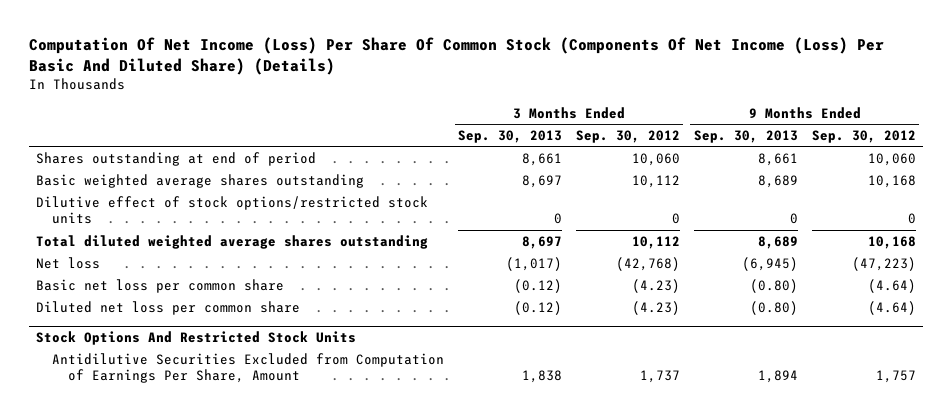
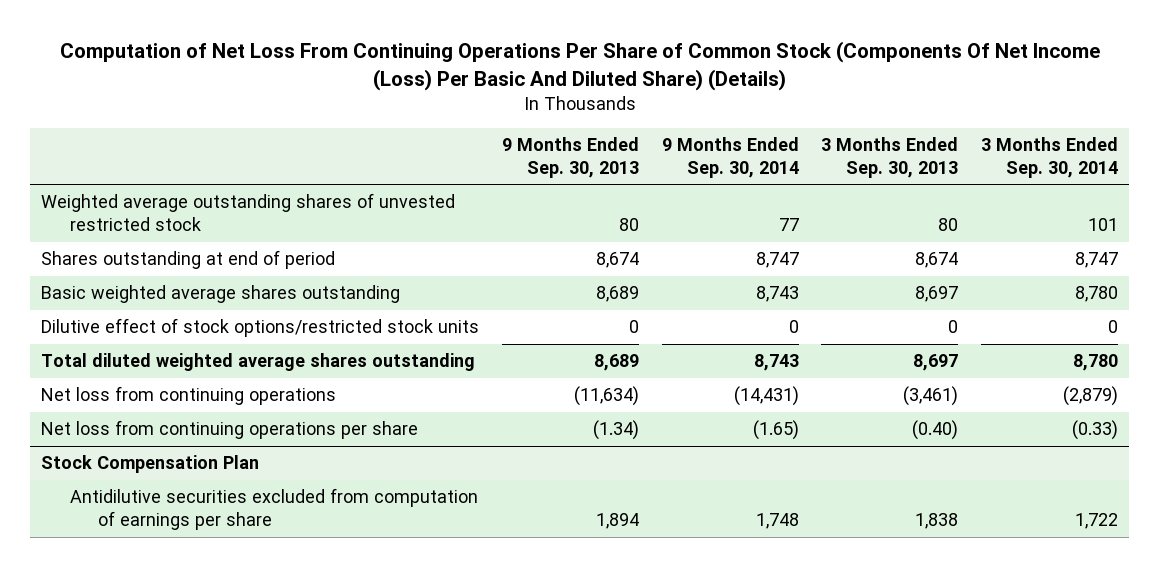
- Computation Of Net Income (Loss) Per Share Of Common Stock (Components Of Net Income (Loss) Per Basic And Diluted Share) (Details)
+ Computation of Net Loss From Continuing Operations Per Share of Common Stock (Components Of Net Income (Loss) Per Basic And Diluted Share) (Details)
- | 3 Months Ended Sep. 30, 2013 | 3 Months Ended Sep. 30, 2012 | 9 Months Ended Sep. 30, 2013 | 9 Months Ended Sep. 30, 2012
+ | 9 Months Ended Sep. 30, 2013 | 9 Months Ended Sep. 30, 2014 | 3 Months Ended Sep. 30, 2013 | 3 Months Ended Sep. 30, 2014
- Shares outstanding at end of period | 8,661 | 10,060 | 8,661 | 10,060
+ Weighted average outstanding shares of unvested restricted stock | 80 | 77 | 80 | 101
+ Shares outstanding at end of period | 8,674 | 8,747 | 8,674 | 8,747
- Net loss | (1,017) | (42,768) | (6,945) | (47,223)
- Basic net loss per common share | (0.12) | (4.23) | (0.80) | (4.64)
- Diluted net loss per common share | (0.12) | (4.23) | (0.80) | (4.64)
- Stock Options And Restricted Stock Units
- Antidilutive Securities Excluded from Computation of Earnings Per Share, Amount | 1,838 | 1,737 | 1,894 | 1,757
+ Net loss from continuing operations | (11,634) | (14,431) | (3,461) | (2,879)
+ Net loss from continuing operations per share | (1.34) | (1.65) | (0.40) | (0.33)
+ Stock Compensation Plan
+ Antidilutive securities excluded from computation of earnings per share | 1,894 | 1,748 | 1,838 | 1,722

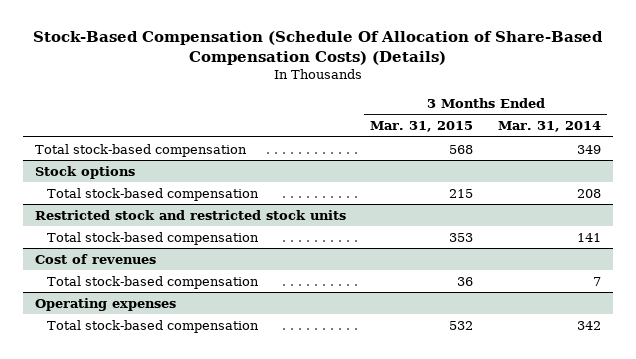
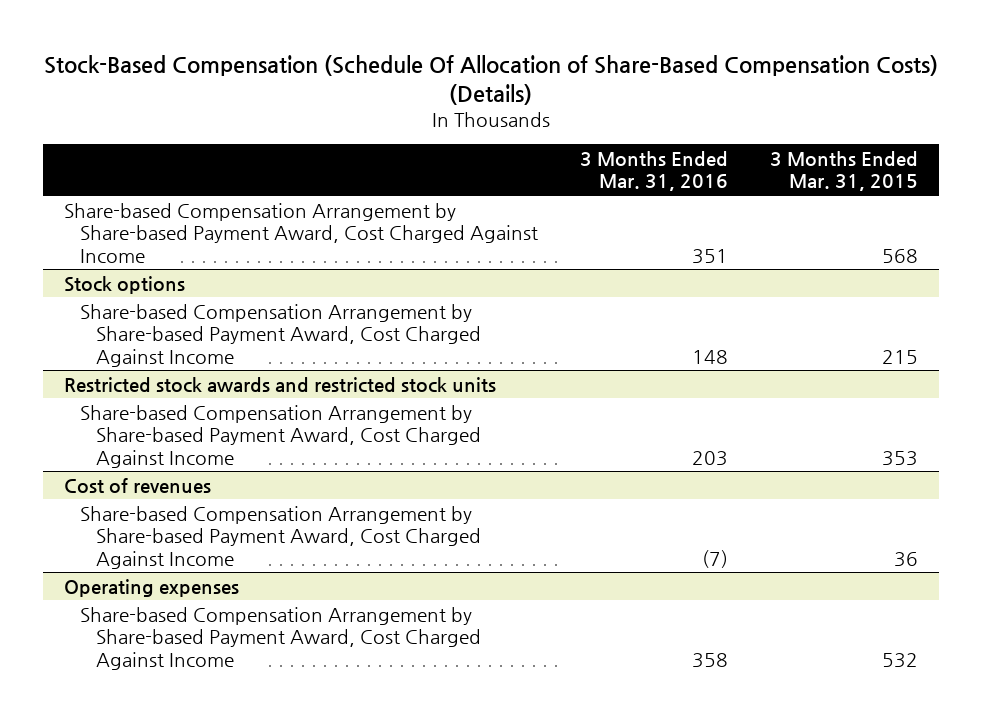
- | 3 Months Ended Mar. 31, 2015 | 3 Months Ended Mar. 31, 2014
+ | 3 Months Ended Mar. 31, 2016 | 3 Months Ended Mar. 31, 2015
- Total stock-based compensation | 568 | 349
+ Share-based Compensation Arrangement by Share-based Payment Award, Cost Charged Against Income | 351 | 568
@ Stock options
- Total stock-based compensation | 215 | 208
- Restricted stock and restricted stock units
- Total stock-based compensation | 353 | 141
@ Stock options
+ Share-based Compensation Arrangement by Share-based Payment Award, Cost Charged Against Income | 148 | 215
+ Restricted stock awards and restricted stock units
+ Share-based Compensation Arrangement by Share-based Payment Award, Cost Charged Against Income | 203 | 353
@ Cost of revenues
- Total stock-based compensation | 36 | 7
+ Share-based Compensation Arrangement by Share-based Payment Award, Cost Charged Against Income | (7) | 36
@ Operating expenses
- Total stock-based compensation | 532 | 342
+ Share-based Compensation Arrangement by Share-based Payment Award, Cost Charged Against Income | 358 | 532

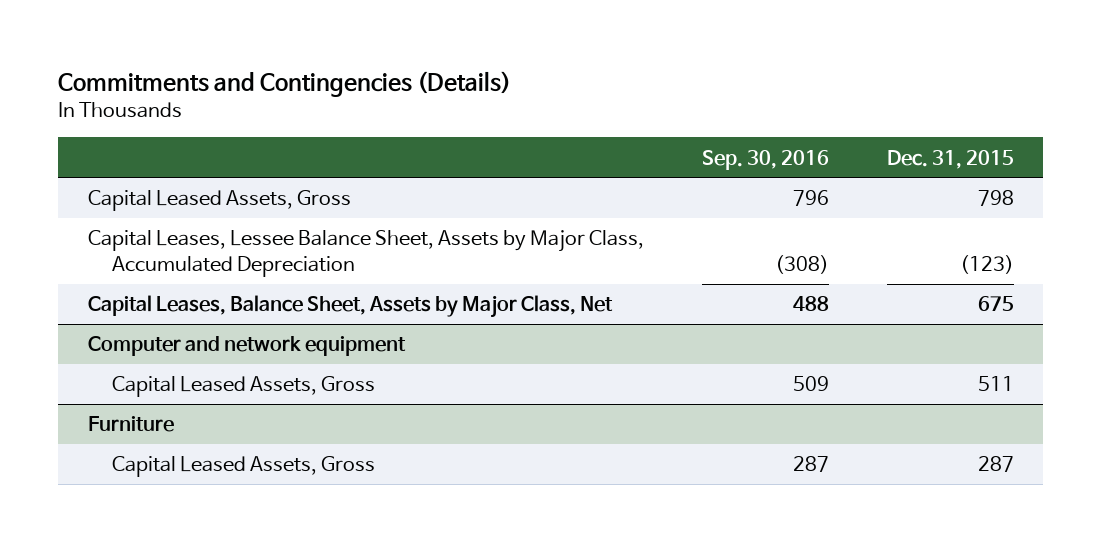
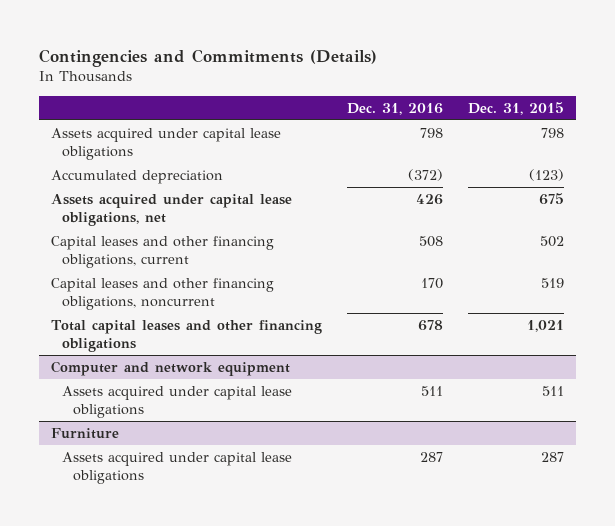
- Commitments and Contingencies (Details)
+ Contingencies and Commitments (Details)
- | Sep. 30, 2016 | Dec. 31, 2015
+ | Dec. 31, 2016 | Dec. 31, 2015
- Capital Leased Assets, Gross | 796 | 798
- Capital Leases, Lessee Balance Sheet, Assets by Major Class, Accumulated Depreciation | (308) | (123)
- Capital Leases, Balance Sheet, Assets by Major Class, Net | 488 | 675
+ Assets acquired under capital lease obligations | 798 | 798
+ Accumulated depreciation | (372) | (123)
+ Assets acquired under capital lease obligations, net | 426 | 675
+ Capital leases and other financing obligations, current | 508 | 502
+ Capital leases and other financing obligations, noncurrent | 170 | 519
+ Total capital leases and other financing obligations | 678 | 1,021
@ Computer and network equipment
- Capital Leased Assets, Gross | 509 | 511
+ Assets acquired under capital lease obligations | 511 | 511
@ Furniture
- Capital Leased Assets, Gross | 287 | 287
+ Assets acquired under capital lease obligations | 287 | 287

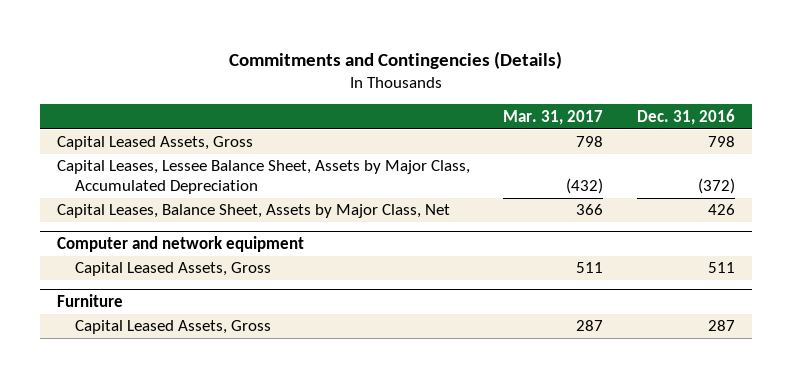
- Contingencies and Commitments (Details)
+ Commitments and Contingencies (Details)
- | Dec. 31, 2016 | Dec. 31, 2015
+ | Mar. 31, 2017 | Dec. 31, 2016
- Assets acquired under capital lease obligations | 798 | 798
- Accumulated depreciation | (372) | (123)
- Assets acquired under capital lease obligations, net | 426 | 675
- Capital leases and other financing obligations, current | 508 | 502
- Capital leases and other financing obligations, noncurrent | 170 | 519
- Total capital leases and other financing obligations | 678 | 1,021
+ Capital Leased Assets, Gross | 798 | 798
+ Capital Leases, Lessee Balance Sheet, Assets by Major Class, Accumulated Depreciation | (432) | (372)
+ Capital Leases, Balance Sheet, Assets by Major Class, Net | 366 | 426
@ Computer and network equipment
- Assets acquired under capital lease obligations | 511 | 511
+ Capital Leased Assets, Gross | 511 | 511
@ Furniture
- Assets acquired under capital lease obligations | 287 | 287
+ Capital Leased Assets, Gross | 287 | 287

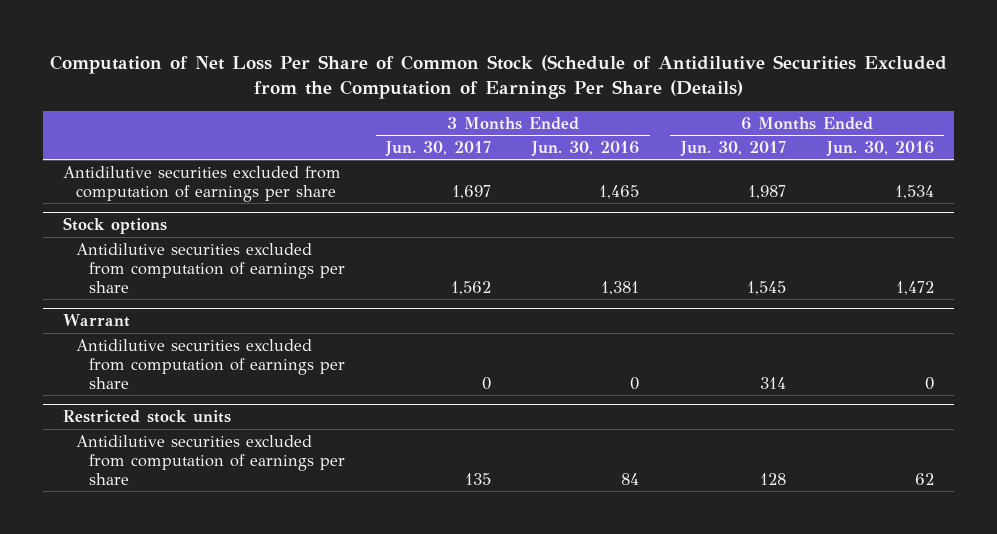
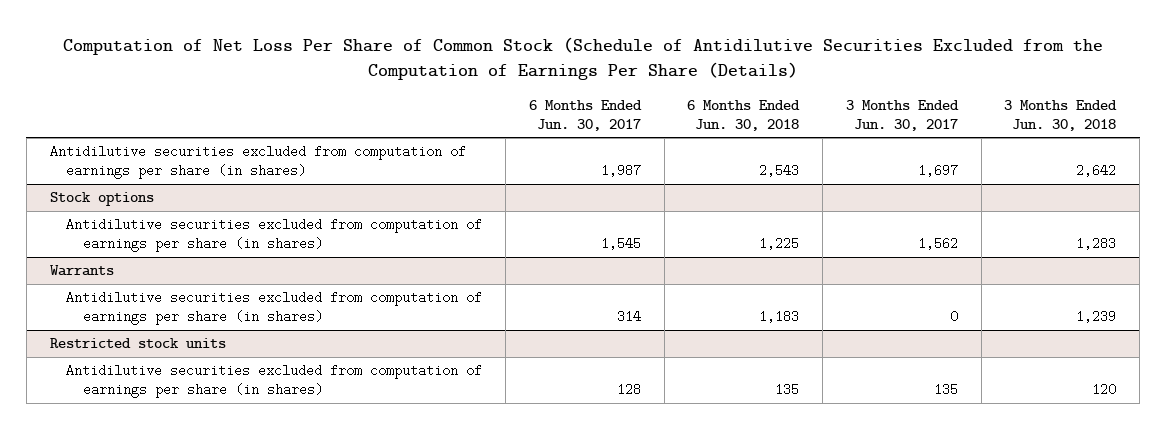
- | 3 Months Ended Jun. 30, 2017 | 3 Months Ended Jun. 30, 2016 | 6 Months Ended Jun. 30, 2017 | 6 Months Ended Jun. 30, 2016
+ | 6 Months Ended Jun. 30, 2017 | 6 Months Ended Jun. 30, 2018 | 3 Months Ended Jun. 30, 2017 | 3 Months Ended Jun. 30, 2018
- Antidilutive securities excluded from computation of earnings per share | 1,697 | 1,465 | 1,987 | 1,534
+ Antidilutive securities excluded from computation of earnings per share (in shares) | 1,987 | 2,543 | 1,697 | 2,642
@ Stock options
- Antidilutive securities excluded from computation of earnings per share | 1,562 | 1,381 | 1,545 | 1,472
- Warrant
- Antidilutive securities excluded from computation of earnings per share | 0 | 0 | 314 | 0
@ Stock options
+ Antidilutive securities excluded from computation of earnings per share (in shares) | 1,545 | 1,225 | 1,562 | 1,283
+ Warrants
+ Antidilutive securities excluded from computation of earnings per share (in shares) | 314 | 1,183 | 0 | 1,239
@ Restricted stock units
- Antidilutive securities excluded from computation of earnings per share | 135 | 84 | 128 | 62
+ Antidilutive securities excluded from computation of earnings per share (in shares) | 128 | 135 | 135 | 120

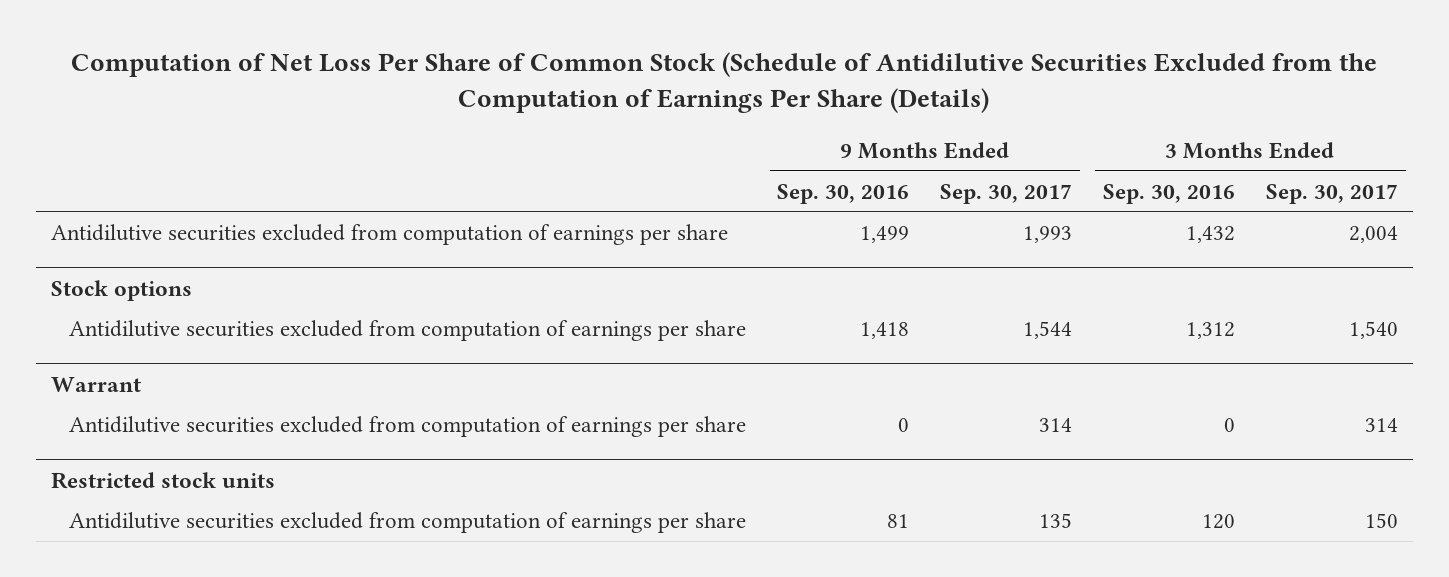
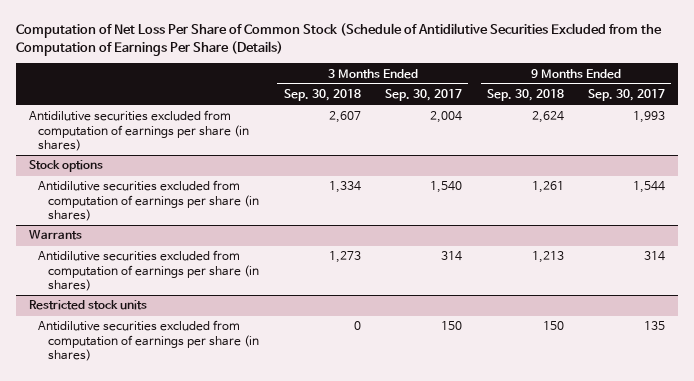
- | 9 Months Ended Sep. 30, 2016 | 9 Months Ended Sep. 30, 2017 | 3 Months Ended Sep. 30, 2016 | 3 Months Ended Sep. 30, 2017
+ | 3 Months Ended Sep. 30, 2018 | 3 Months Ended Sep. 30, 2017 | 9 Months Ended Sep. 30, 2018 | 9 Months Ended Sep. 30, 2017
- Antidilutive securities excluded from computation of earnings per share | 1,499 | 1,993 | 1,432 | 2,004
+ Antidilutive securities excluded from computation of earnings per share (in shares) | 2,607 | 2,004 | 2,624 | 1,993
@ Stock options
- Antidilutive securities excluded from computation of earnings per share | 1,418 | 1,544 | 1,312 | 1,540
- Warrant
- Antidilutive securities excluded from computation of earnings per share | 0 | 314 | 0 | 314
@ Stock options
+ Antidilutive securities excluded from computation of earnings per share (in shares) | 1,334 | 1,540 | 1,261 | 1,544
+ Warrants
+ Antidilutive securities excluded from computation of earnings per share (in shares) | 1,273 | 314 | 1,213 | 314
@ Restricted stock units
- Antidilutive securities excluded from computation of earnings per share | 81 | 135 | 120 | 150
+ Antidilutive securities excluded from computation of earnings per share (in shares) | 0 | 150 | 150 | 135

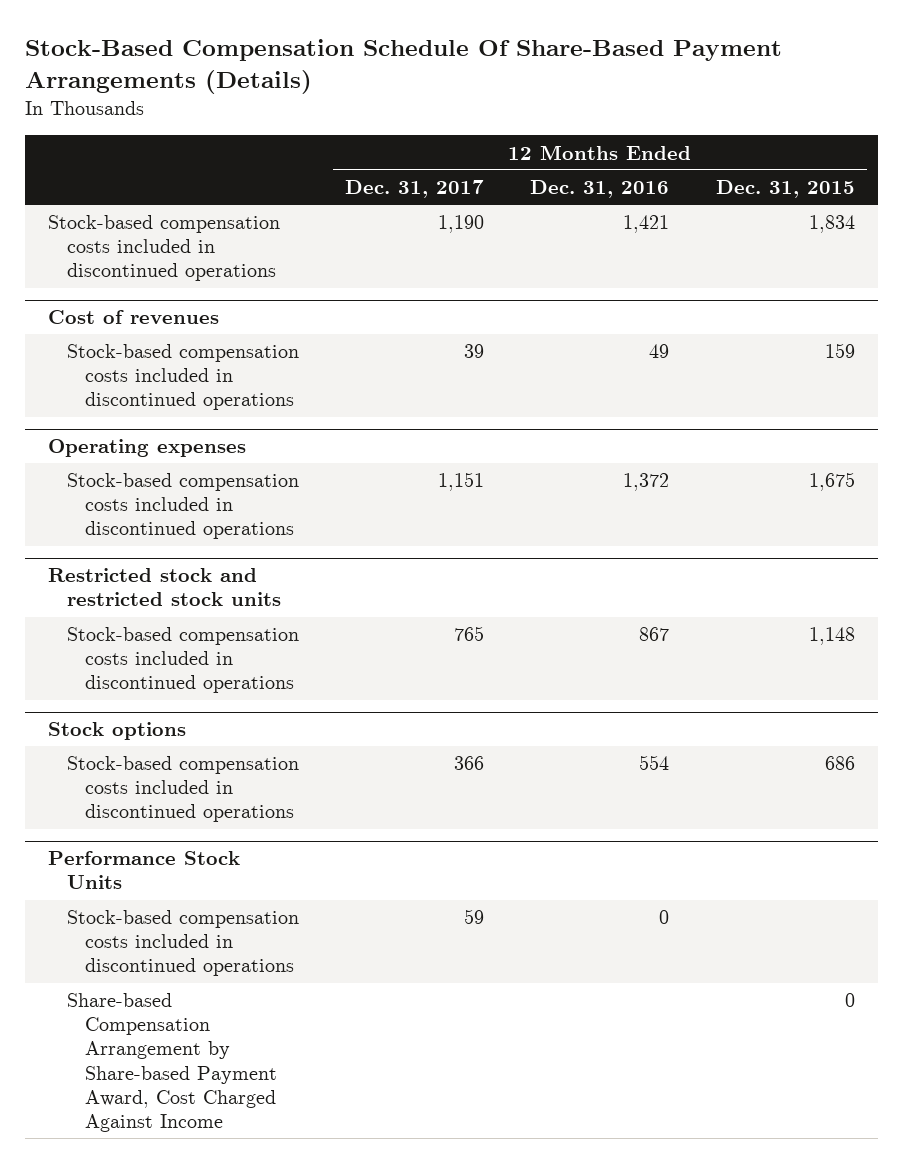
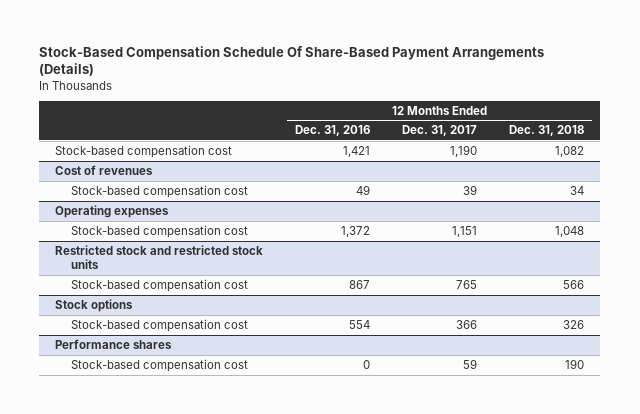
- | 12 Months Ended Dec. 31, 2017 | 12 Months Ended Dec. 31, 2016 | 12 Months Ended Dec. 31, 2015
+ | 12 Months Ended Dec. 31, 2016 | 12 Months Ended Dec. 31, 2017 | 12 Months Ended Dec. 31, 2018
- Stock-based compensation costs included in discontinued operations | 1,190 | 1,421 | 1,834
+ Stock-based compensation cost | 1,421 | 1,190 | 1,082
@ Cost of revenues
- Stock-based compensation costs included in discontinued operations | 39 | 49 | 159
+ Stock-based compensation cost | 49 | 39 | 34
@ Operating expenses
- Stock-based compensation costs included in discontinued operations | 1,151 | 1,372 | 1,675
+ Stock-based compensation cost | 1,372 | 1,151 | 1,048
@ Restricted stock and restricted stock units
- Stock-based compensation costs included in discontinued operations | 765 | 867 | 1,148
+ Stock-based compensation cost | 867 | 765 | 566
@ Stock options
- Stock-based compensation costs included in discontinued operations | 366 | 554 | 686
- Performance Stock Units
- Stock-based compensation costs included in discontinued operations | 59 | 0 |
- Share-based Compensation Arrangement by Share-based Payment Award, Cost Charged Against Income | | | 0
@ Stock options
+ Stock-based compensation cost | 554 | 366 | 326
+ Performance shares
+ Stock-based compensation cost | 0 | 59 | 190

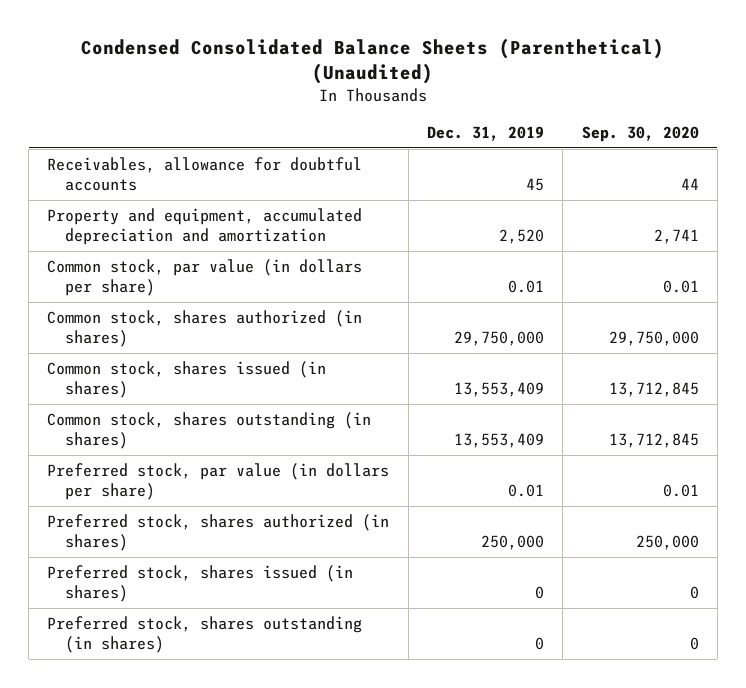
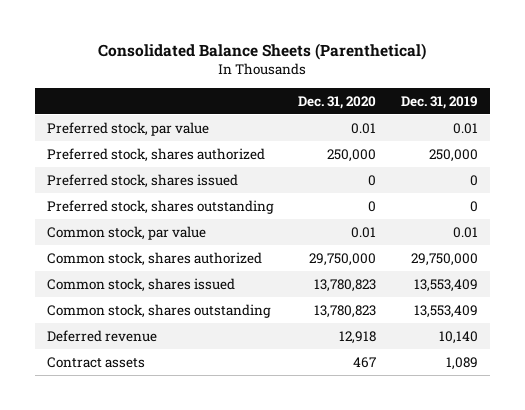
- Condensed Consolidated Balance Sheets (Parenthetical) (Unaudited)
+ Consolidated Balance Sheets (Parenthetical)
- | Dec. 31, 2019 | Sep. 30, 2020
+ | Dec. 31, 2020 | Dec. 31, 2019
- Receivables, allowance for doubtful accounts | 45 | 44
- Property and equipment, accumulated depreciation and amortization | 2,520 | 2,741
- Common stock, par value (in dollars per share) | 0.01 | 0.01
- Common stock, shares authorized (in shares) | 29,750,000 | 29,750,000
- Common stock, shares issued (in shares) | 13,553,409 | 13,712,845
- Common stock, shares outstanding (in shares) | 13,553,409 | 13,712,845
- Preferred stock, par value (in dollars per share) | 0.01 | 0.01
- Preferred stock, shares authorized (in shares) | 250,000 | 250,000
- Preferred stock, shares issued (in shares) | 0 | 0
- Preferred stock, shares outstanding (in shares) | 0 | 0
+ Preferred stock, par value | 0.01 | 0.01
+ Preferred stock, shares authorized | 250,000 | 250,000
+ Preferred stock, shares issued | 0 | 0
+ Preferred stock, shares outstanding | 0 | 0
+ Common stock, par value | 0.01 | 0.01
+ Common stock, shares authorized | 29,750,000 | 29,750,000
+ Common stock, shares issued | 13,780,823 | 13,553,409
+ Common stock, shares outstanding | 13,780,823 | 13,553,409
+ Deferred revenue | 12,918 | 10,140
+ Contract assets | 467 | 1,089

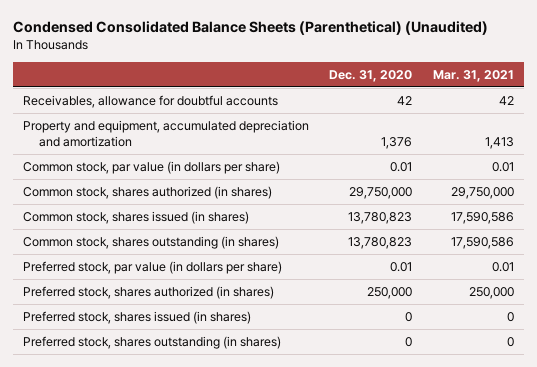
- Consolidated Balance Sheets (Parenthetical)
+ Condensed Consolidated Balance Sheets (Parenthetical) (Unaudited)
- | Dec. 31, 2020 | Dec. 31, 2019
+ | Dec. 31, 2020 | Mar. 31, 2021
- Preferred stock, par value | 0.01 | 0.01
- Preferred stock, shares authorized | 250,000 | 250,000
- Preferred stock, shares issued | 0 | 0
- Preferred stock, shares outstanding | 0 | 0
- Common stock, par value | 0.01 | 0.01
- Common stock, shares authorized | 29,750,000 | 29,750,000
- Common stock, shares issued | 13,780,823 | 13,553,409
- Common stock, shares outstanding | 13,780,823 | 13,553,409
- Deferred revenue | 12,918 | 10,140
- Contract assets | 467 | 1,089
+ Receivables, allowance for doubtful accounts | 42 | 42
+ Property and equipment, accumulated depreciation and amortization | 1,376 | 1,413
+ Common stock, par value (in dollars per share) | 0.01 | 0.01
+ Common stock, shares authorized (in shares) | 29,750,000 | 29,750,000
+ Common stock, shares issued (in shares) | 13,780,823 | 17,590,586
+ Common stock, shares outstanding (in shares) | 13,780,823 | 17,590,586
+ Preferred stock, par value (in dollars per share) | 0.01 | 0.01
+ Preferred stock, shares authorized (in shares) | 250,000 | 250,000
+ Preferred stock, shares issued (in shares) | 0 | 0
+ Preferred stock, shares outstanding (in shares) | 0 | 0

